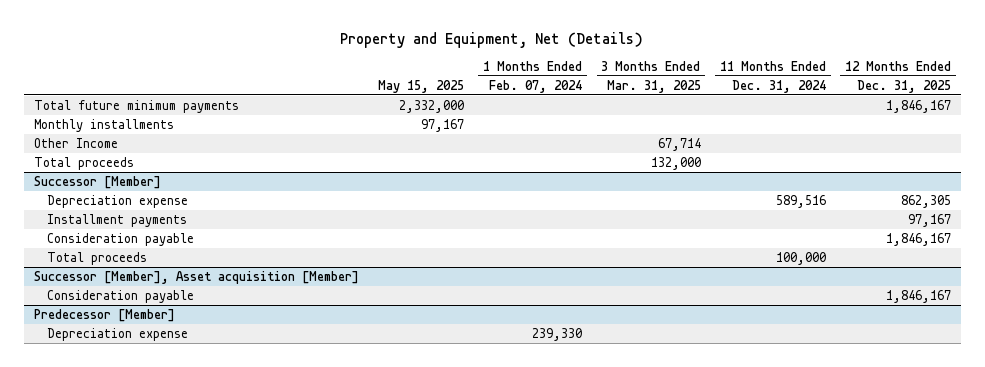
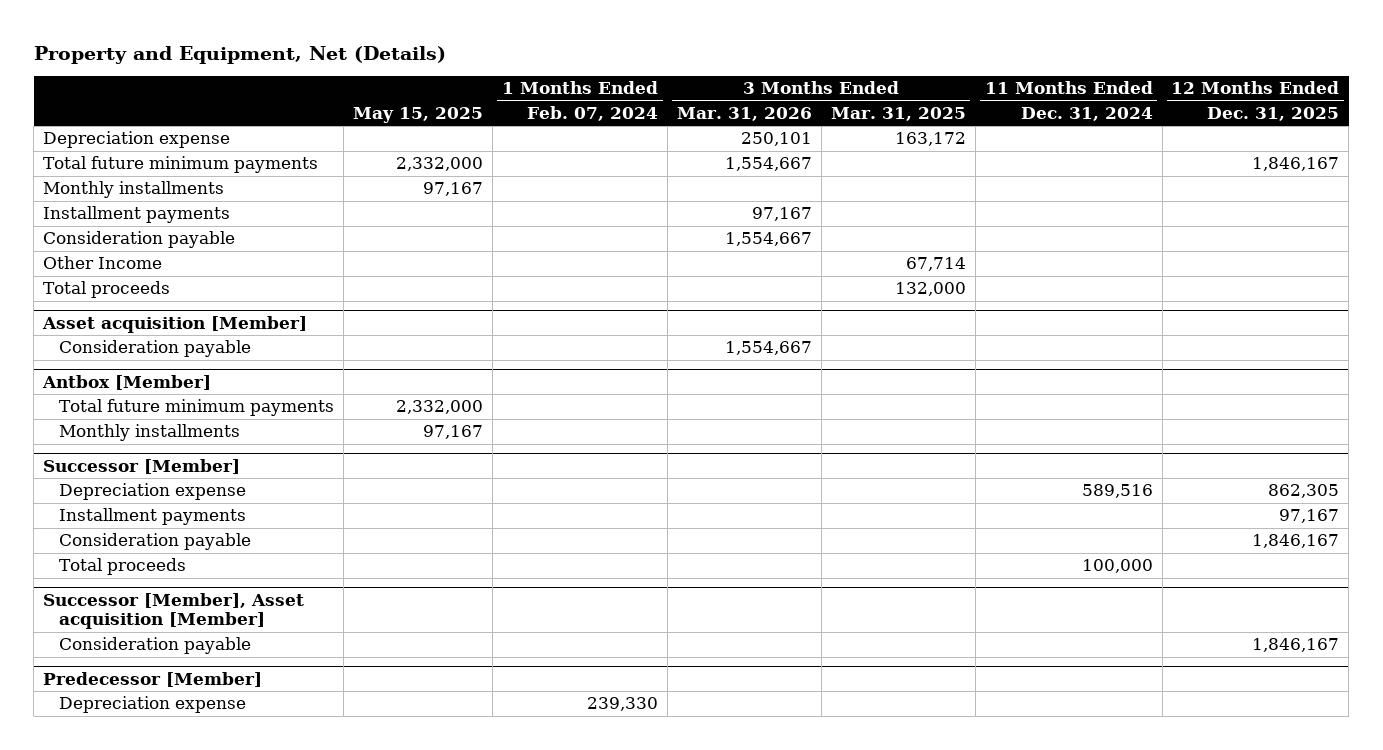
- | May 15, 2025 | 1 Months Ended Feb. 07, 2024 | 3 Months Ended Mar. 31, 2025 | 11 Months Ended Dec. 31, 2024 | 12 Months Ended Dec. 31, 2025
+ | May 15, 2025 | 1 Months Ended Feb. 07, 2024 | 3 Months Ended Mar. 31, 2026 | 3 Months Ended Mar. 31, 2025 | 11 Months Ended Dec. 31, 2024 | 12 Months Ended Dec. 31, 2025
+ Depreciation expense | | | 250,101 | 163,172 | |
+ Installment payments | | | 97,167 | | |
+ Consideration payable | | | 1,554,667 | | |
+ Asset acquisition [Member]
+ Consideration payable | | | 1,554,667 | | |
+ Antbox [Member]
+ Total future minimum payments | 2,332,000 | | | | |
+ Monthly installments | 97,167 | | | | |

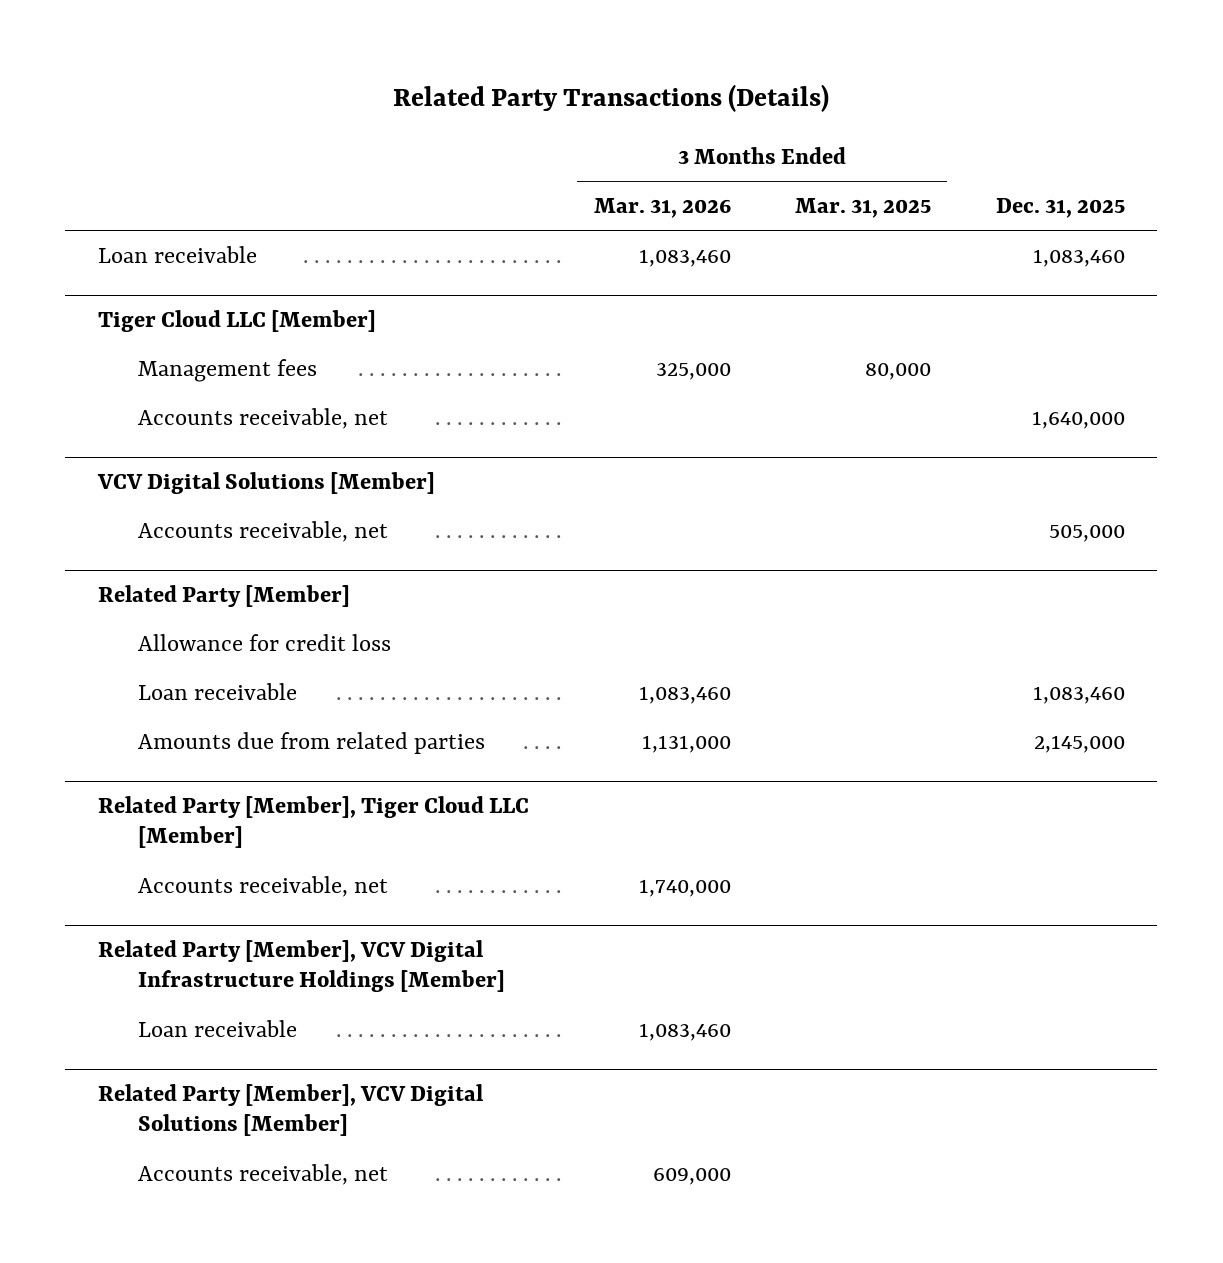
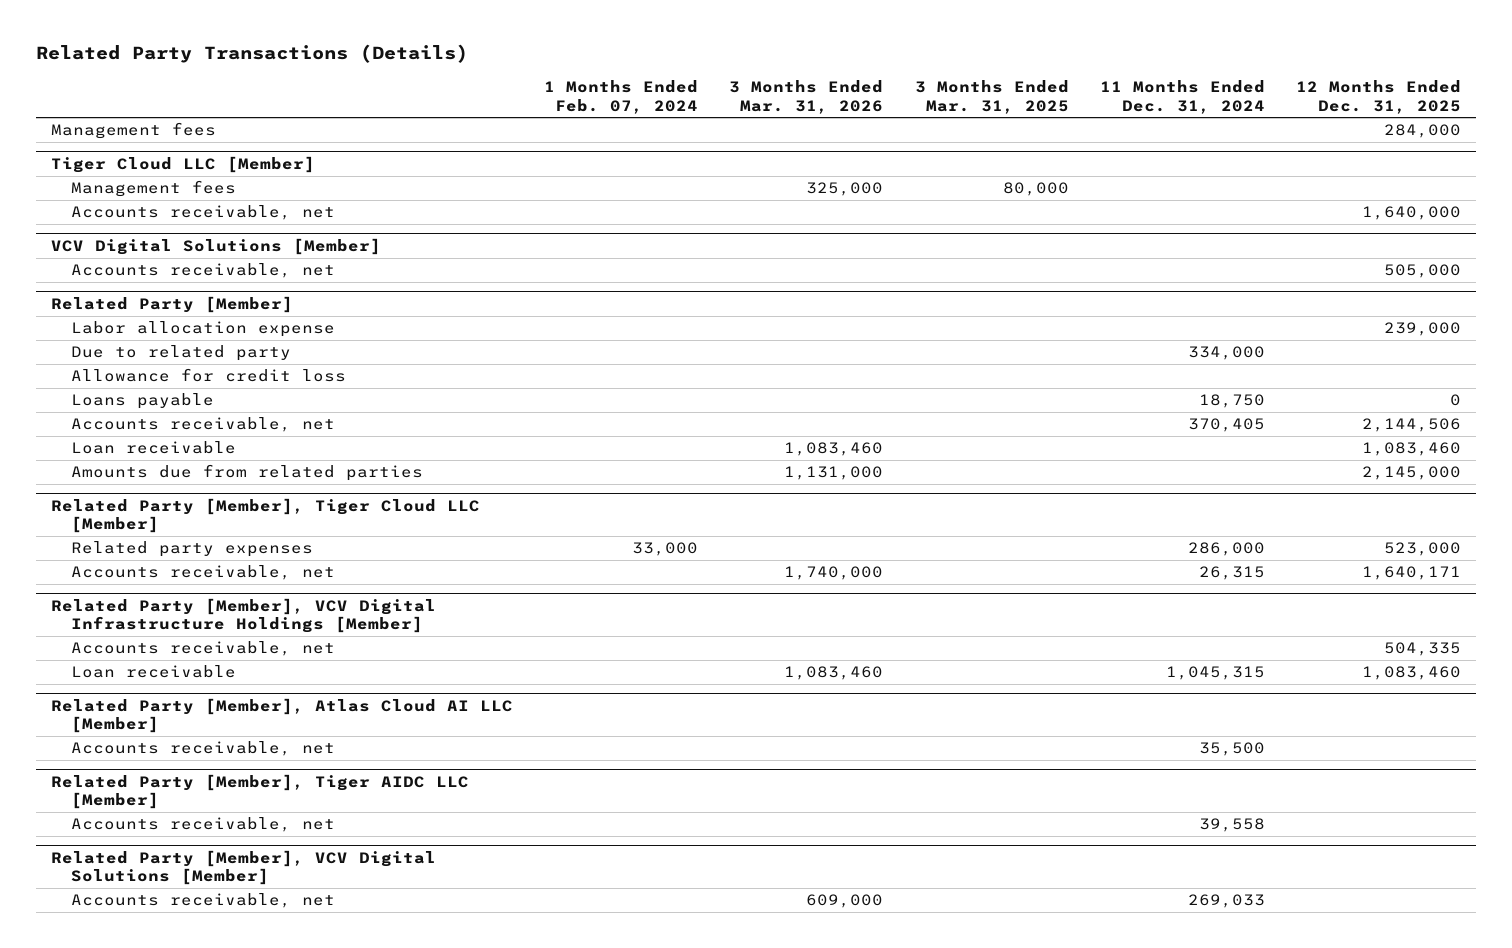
- | 3 Months Ended Mar. 31, 2026 | 3 Months Ended Mar. 31, 2025 | Dec. 31, 2025
+ | 1 Months Ended Feb. 07, 2024 | 3 Months Ended Mar. 31, 2026 | 3 Months Ended Mar. 31, 2025 | 11 Months Ended Dec. 31, 2024 | 12 Months Ended Dec. 31, 2025
- Loan receivable | 1,083,460 | | 1,083,460
+ Management fees | | | | | 284,000
@ Related Party [Member]
+ Labor allocation expense | | | | | 239,000
+ Due to related party | | | | 334,000 |
+ Loans payable | | | | 18,750 | 0
+ Accounts receivable, net | | | | 370,405 | 2,144,506
@ Related Party [Member], Tiger Cloud LLC [Member]
+ Related party expenses | 33,000 | | | 286,000 | 523,000
@ Related Party [Member], VCV Digital Infrastructure Holdings [Member]
+ Accounts receivable, net | | | | | 504,335
+ Related Party [Member], Atlas Cloud AI LLC [Member]
+ Accounts receivable, net | | | | 35,500 |
+ Related Party [Member], Tiger AIDC LLC [Member]
+ Accounts receivable, net | | | | 39,558 |

